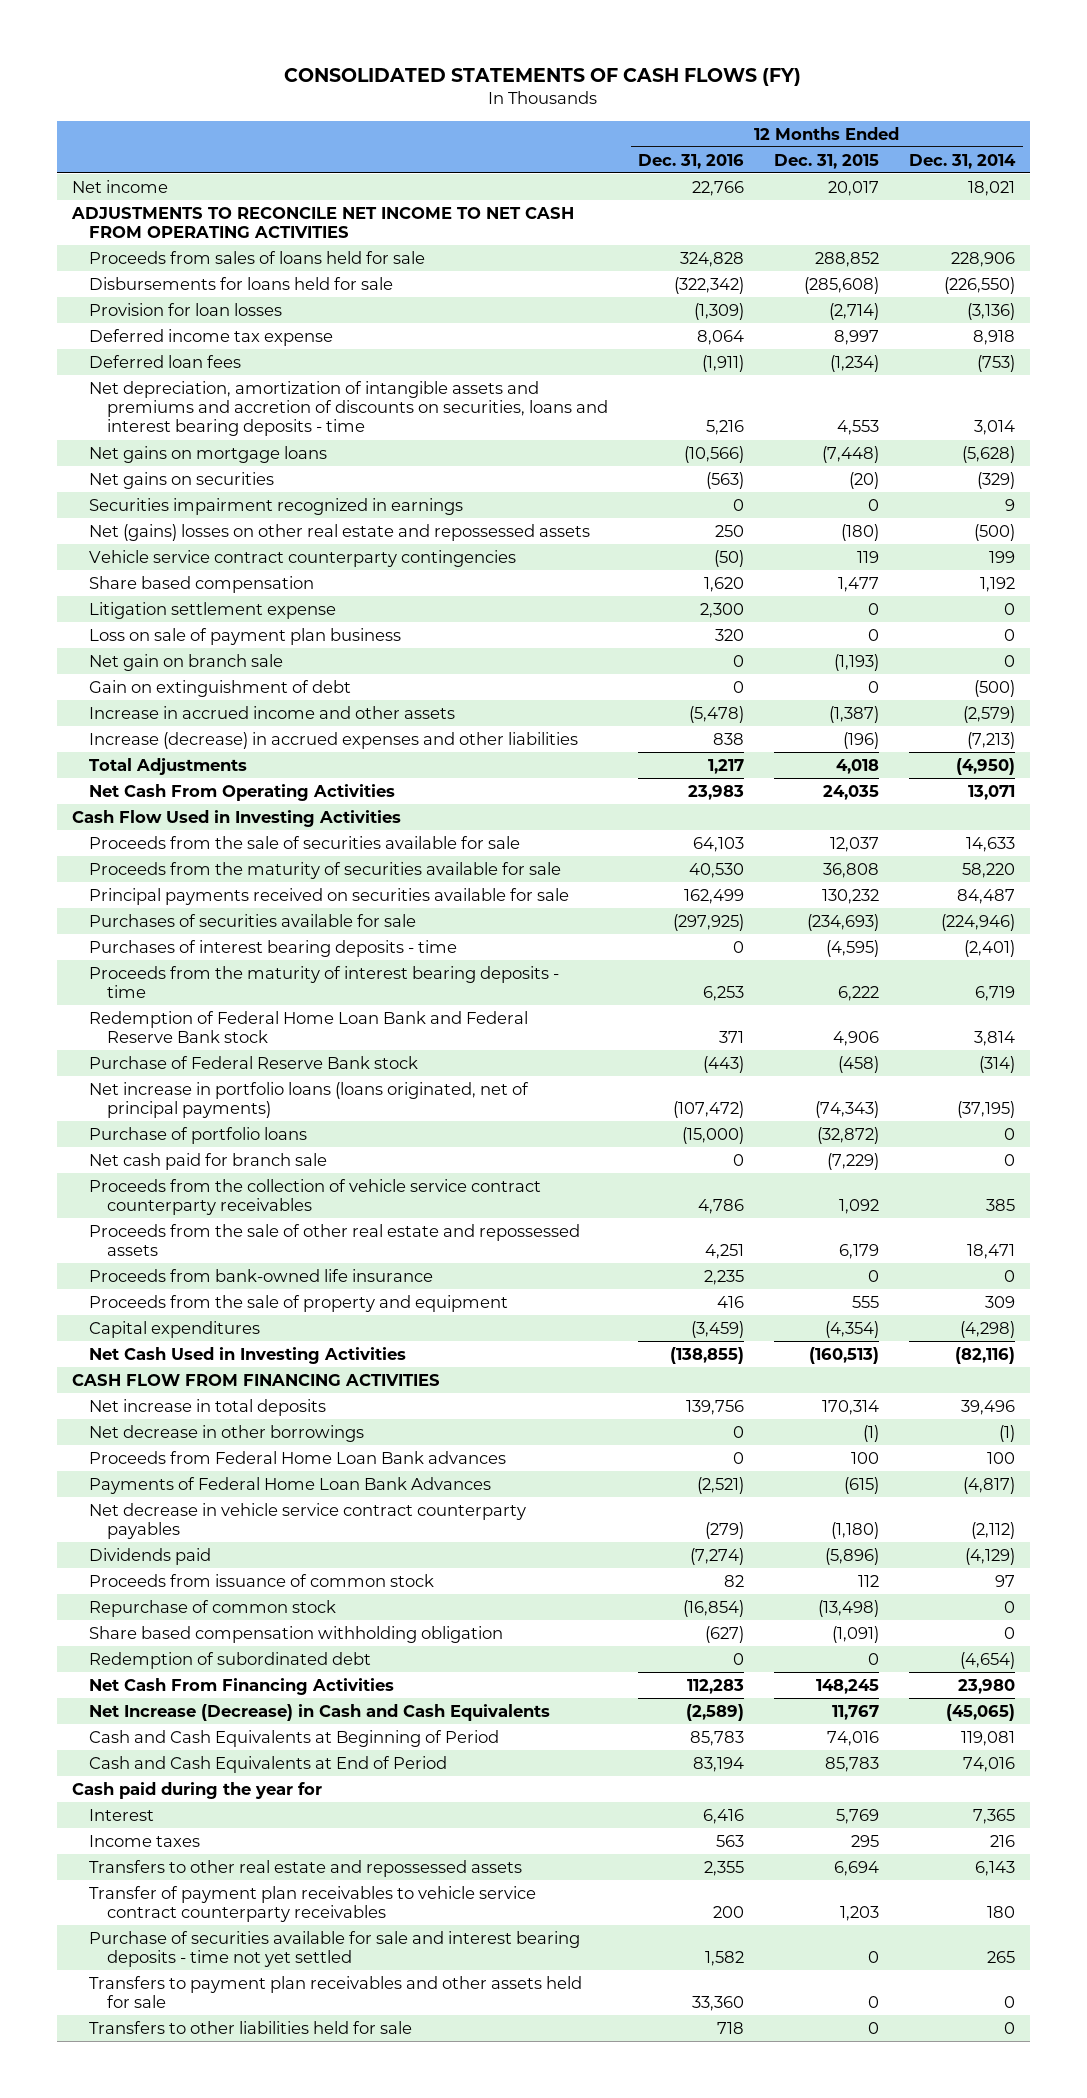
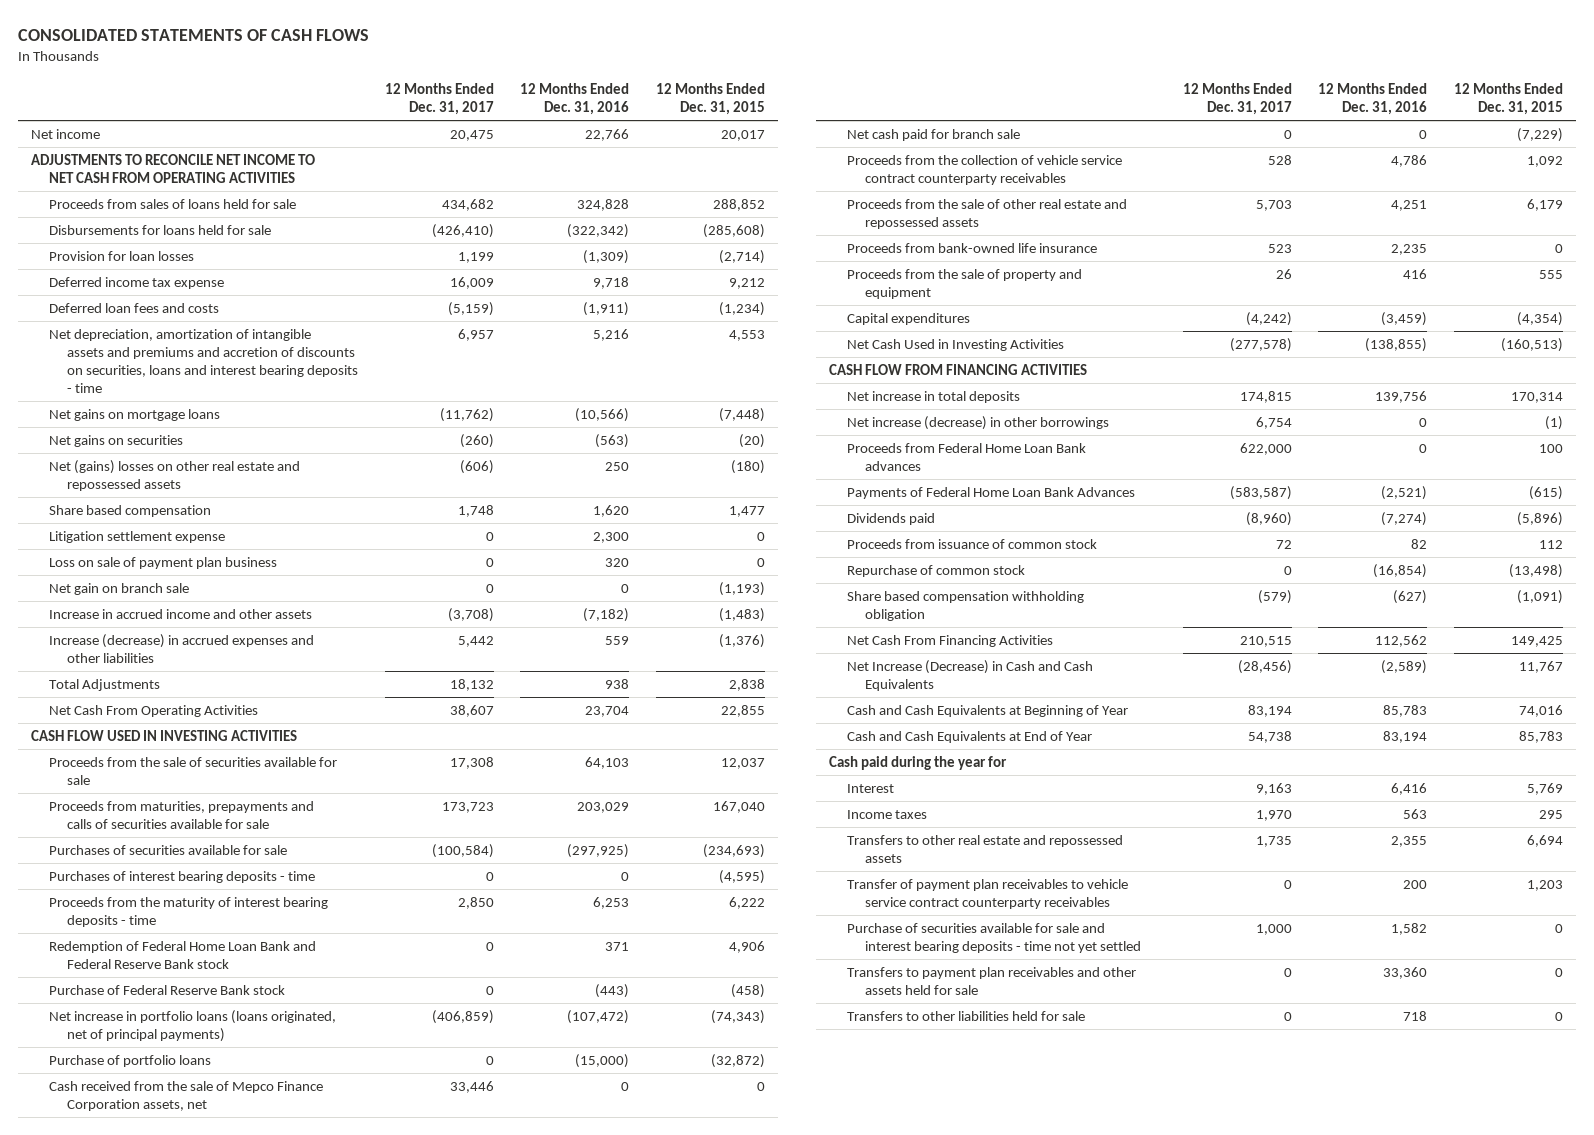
- CONSOLIDATED STATEMENTS OF CASH FLOWS (FY)
+ CONSOLIDATED STATEMENTS OF CASH FLOWS
- | 12 Months Ended Dec. 31, 2016 | 12 Months Ended Dec. 31, 2015 | 12 Months Ended Dec. 31, 2014
+ | 12 Months Ended Dec. 31, 2017 | 12 Months Ended Dec. 31, 2016 | 12 Months Ended Dec. 31, 2015
- Deferred income tax expense | 8,064 | 8,997 | 8,918
- Deferred loan fees | (1,911) | (1,234) | (753)
+ Deferred income tax expense | 16,009 | 9,718 | 9,212
+ Deferred loan fees and costs | (5,159) | (1,911) | (1,234)
- Securities impairment recognized in earnings | 0 | 0 | 9
- Vehicle service contract counterparty contingencies | (50) | 119 | 199
- Gain on extinguishment of debt | 0 | 0 | (500)
- Increase in accrued income and other assets | (5,478) | (1,387) | (2,579)
- Increase (decrease) in accrued expenses and other liabilities | 838 | (196) | (7,213)
- Total Adjustments | 1,217 | 4,018 | (4,950)
- Net Cash From Operating Activities | 23,983 | 24,035 | 13,071
- Cash Flow Used in Investing Activities
+ Increase in accrued income and other assets | (3,708) | (7,182) | (1,483)
+ Increase (decrease) in accrued expenses and other liabilities | 5,442 | 559 | (1,376)
+ Total Adjustments | 18,132 | 938 | 2,838
+ Net Cash From Operating Activities | 38,607 | 23,704 | 22,855
+ CASH FLOW USED IN INVESTING ACTIVITIES
- Proceeds from the maturity of securities available for sale | 40,530 | 36,808 | 58,220
- Principal payments received on securities available for sale | 162,499 | 130,232 | 84,487
+ Proceeds from maturities, prepayments and calls of securities available for sale | 173,723 | 203,029 | 167,040
+ Cash received from the sale of Mepco Finance Corporation assets, net | 33,446 | 0 | 0
- Net decrease in other borrowings | 0 | (1) | (1)
+ Net increase (decrease) in other borrowings | 6,754 | 0 | (1)
- Net decrease in vehicle service contract counterparty payables | (279) | (1,180) | (2,112)
- Redemption of subordinated debt | 0 | 0 | (4,654)
- Net Cash From Financing Activities | 112,283 | 148,245 | 23,980
+ Net Cash From Financing Activities | 210,515 | 112,562 | 149,425
- Cash and Cash Equivalents at Beginning of Period | 85,783 | 74,016 | 119,081
- Cash and Cash Equivalents at End of Period | 83,194 | 85,783 | 74,016
+ Cash and Cash Equivalents at Beginning of Year | 83,194 | 85,783 | 74,016
+ Cash and Cash Equivalents at End of Year | 54,738 | 83,194 | 85,783

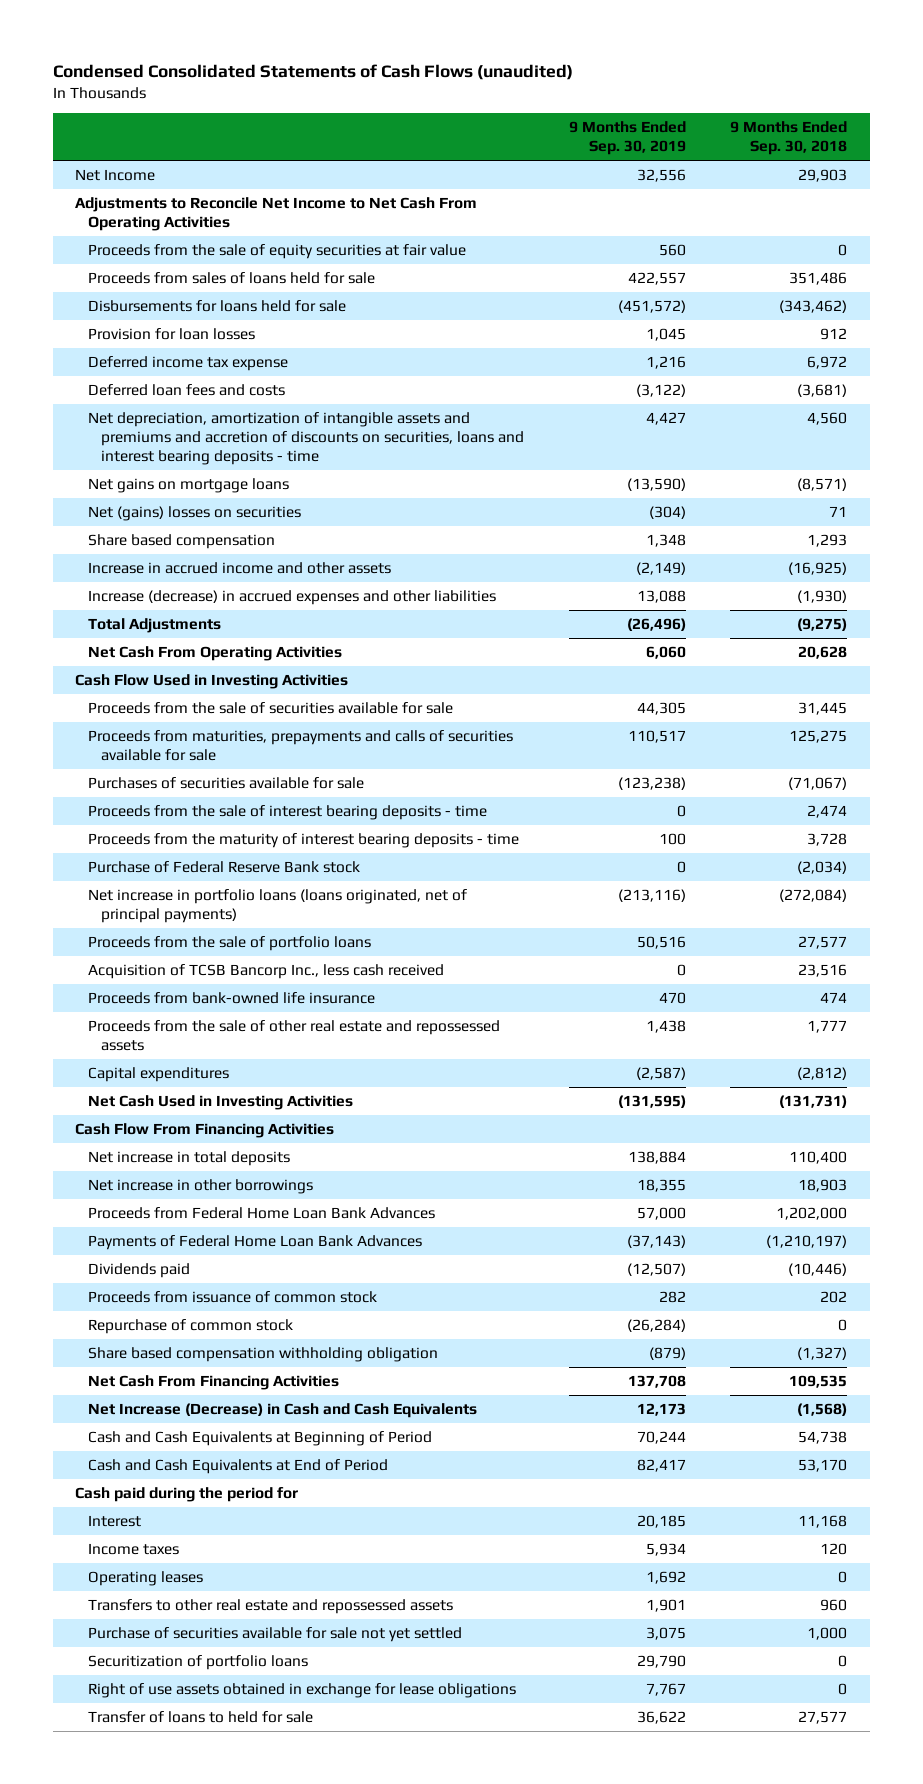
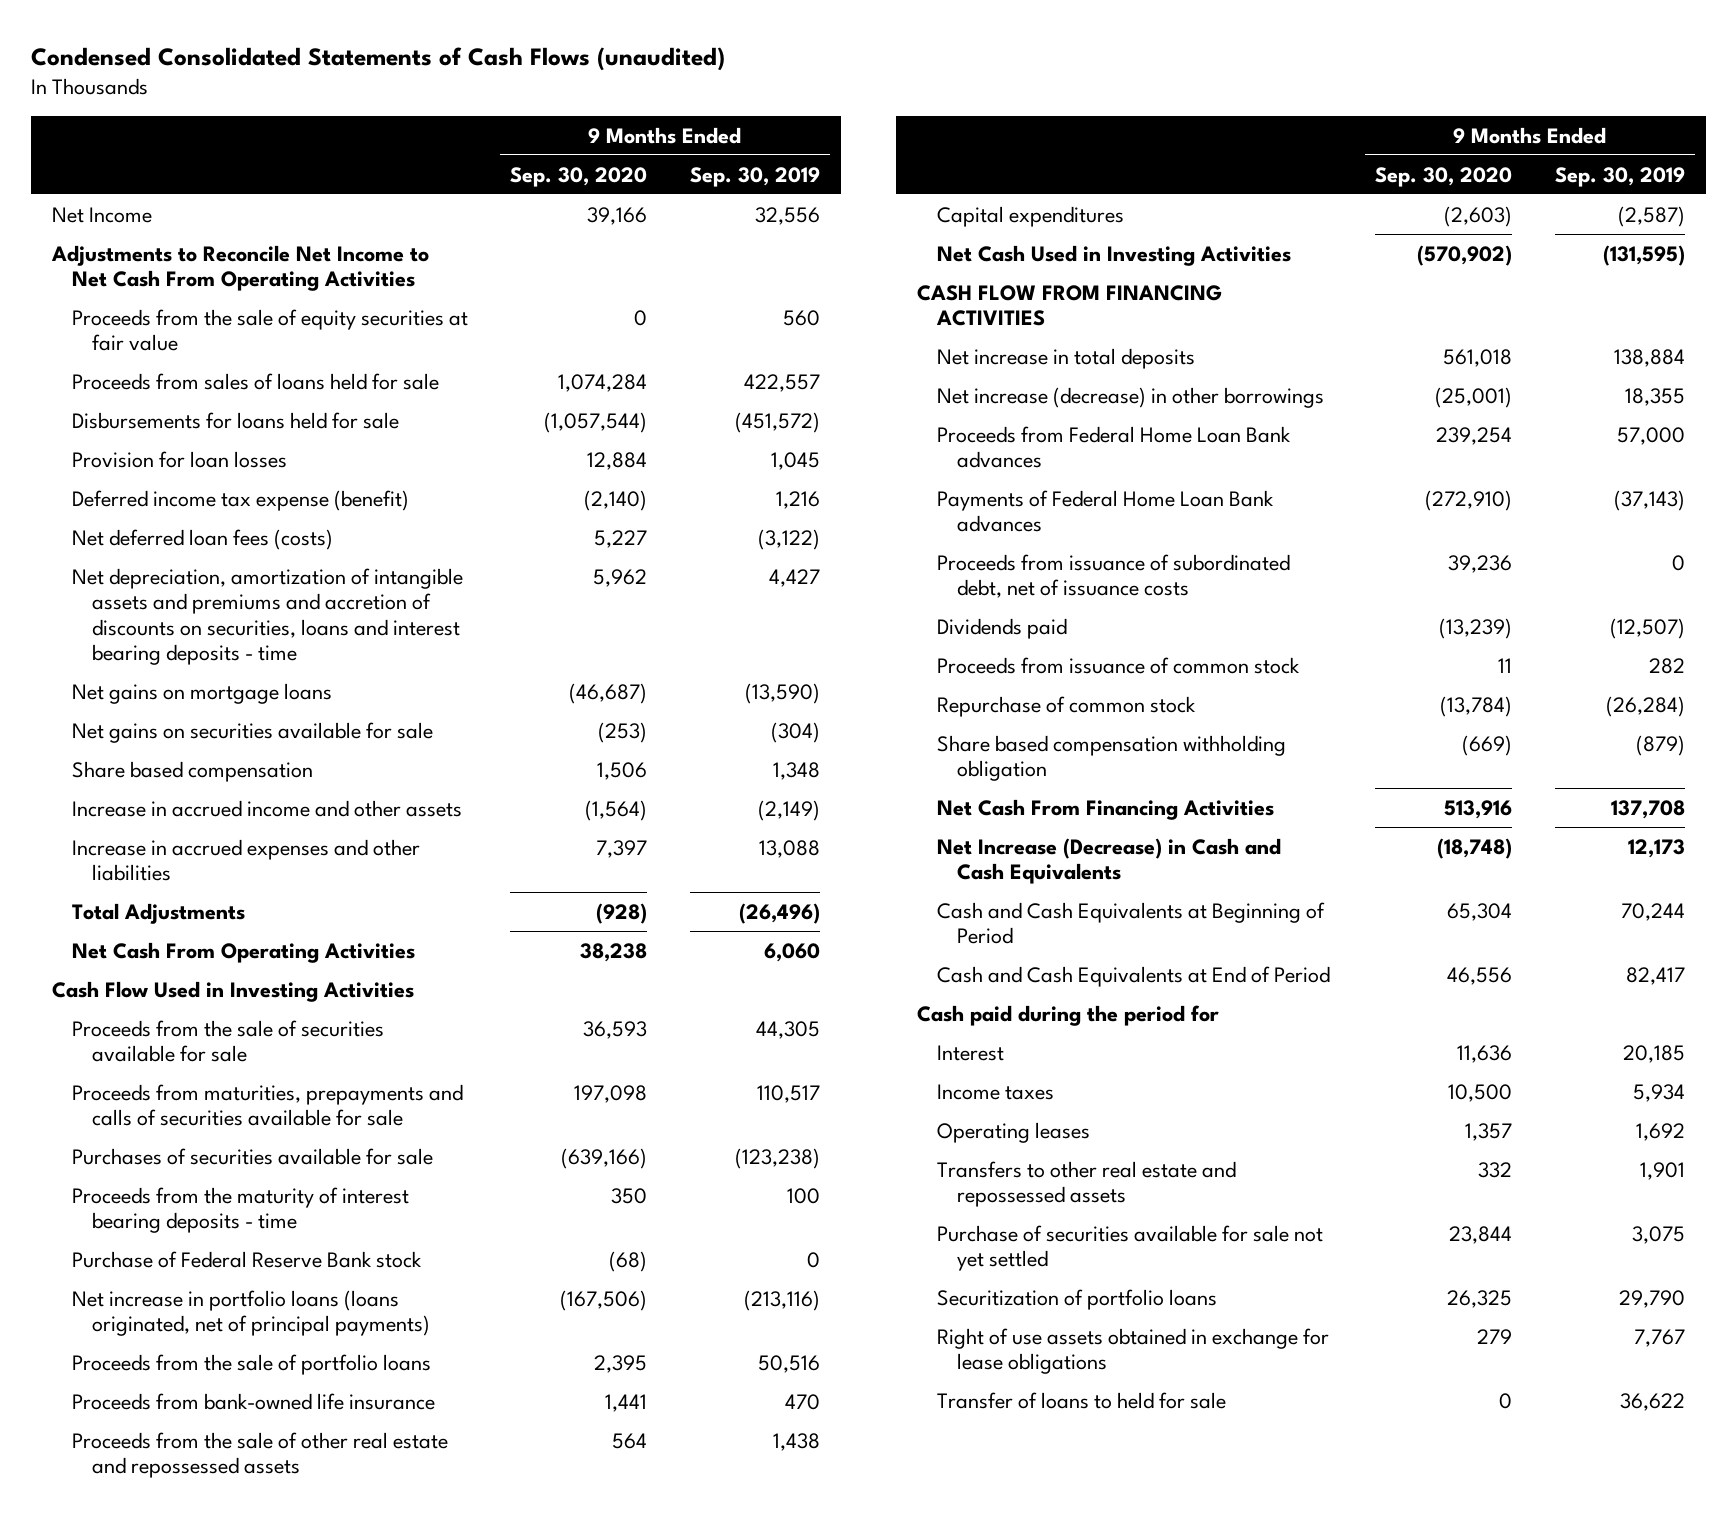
- | 9 Months Ended Sep. 30, 2019 | 9 Months Ended Sep. 30, 2018
+ | 9 Months Ended Sep. 30, 2020 | 9 Months Ended Sep. 30, 2019
- Deferred income tax expense | 1,216 | 6,972
- Deferred loan fees and costs | (3,122) | (3,681)
+ Deferred income tax expense (benefit) | (2,140) | 1,216
+ Net deferred loan fees (costs) | 5,227 | (3,122)
- Net (gains) losses on securities | (304) | 71
+ Net gains on securities available for sale | (253) | (304)
- Increase (decrease) in accrued expenses and other liabilities | 13,088 | (1,930)
+ Increase in accrued expenses and other liabilities | 7,397 | 13,088
- Proceeds from the sale of interest bearing deposits - time | 0 | 2,474
- Acquisition of TCSB Bancorp Inc., less cash received | 0 | 23,516
- Cash Flow From Financing Activities
+ CASH FLOW FROM FINANCING ACTIVITIES
- Net increase in other borrowings | 18,355 | 18,903
- Proceeds from Federal Home Loan Bank Advances | 57,000 | 1,202,000
- Payments of Federal Home Loan Bank Advances | (37,143) | (1,210,197)
+ Net increase (decrease) in other borrowings | (25,001) | 18,355
+ Proceeds from Federal Home Loan Bank advances | 239,254 | 57,000
+ Payments of Federal Home Loan Bank advances | (272,910) | (37,143)
+ Proceeds from issuance of subordinated debt, net of issuance costs | 39,236 | 0

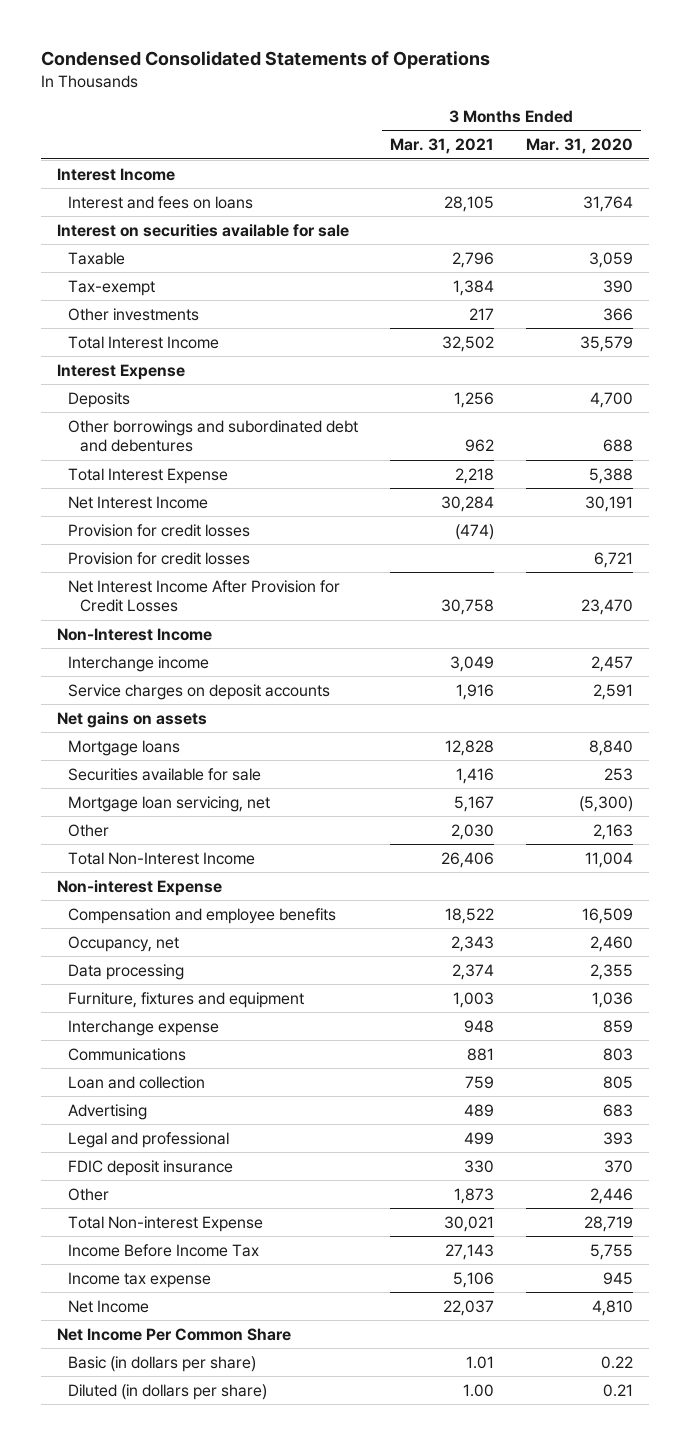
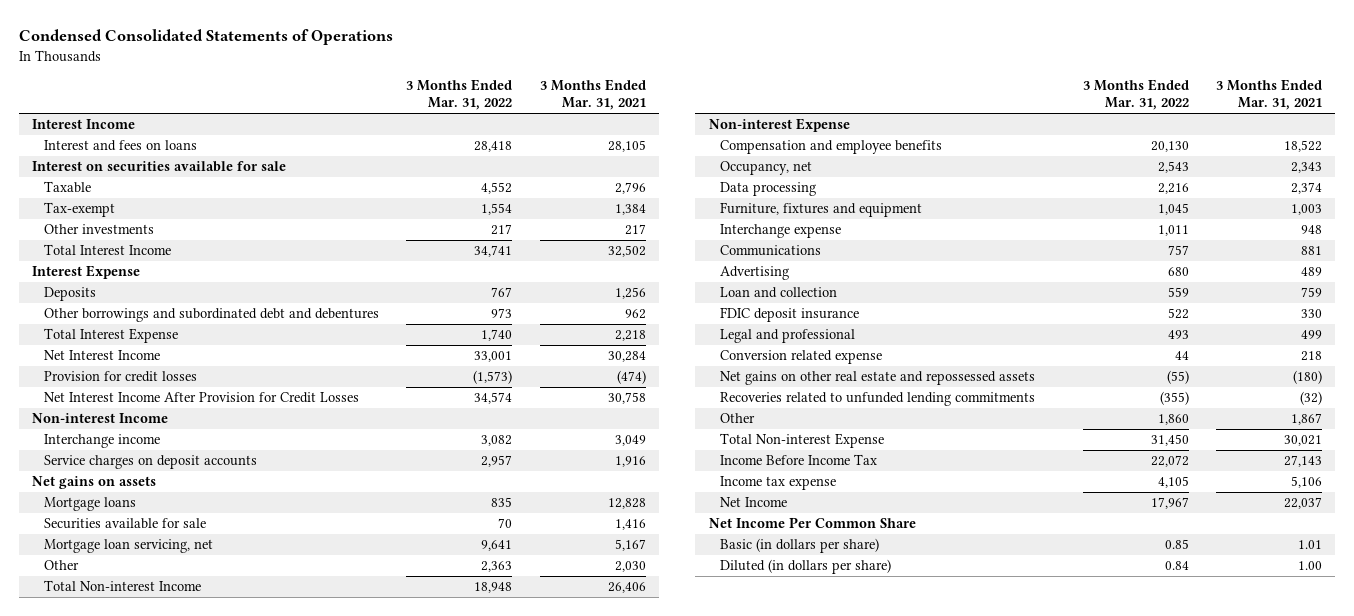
- | 3 Months Ended Mar. 31, 2021 | 3 Months Ended Mar. 31, 2020
+ | 3 Months Ended Mar. 31, 2022 | 3 Months Ended Mar. 31, 2021
- Provision for credit losses | | 6,721
- Non-Interest Income
+ Non-interest Income
- Total Non-Interest Income | 26,406 | 11,004
+ Total Non-interest Income | 18,948 | 26,406
moved down: Loan and collection | 559 | 759
- Other | 1,873 | 2,446
moved down: Legal and professional | 493 | 499
+ Conversion related expense | 44 | 218
+ Net gains on other real estate and repossessed assets | (55) | (180)
+ Recoveries related to unfunded lending commitments | (355) | (32)
+ Other | 1,860 | 1,867

